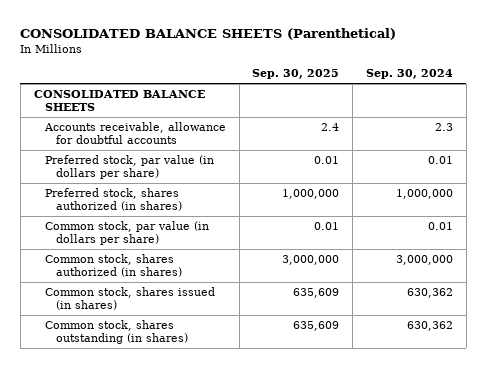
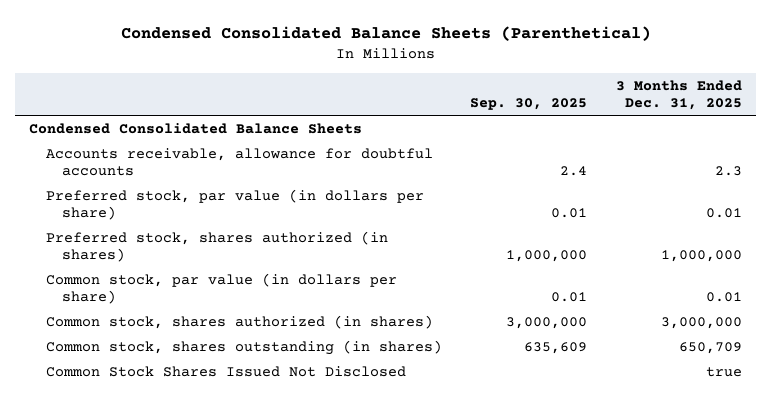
- CONSOLIDATED BALANCE SHEETS (Parenthetical)
+ Condensed Consolidated Balance Sheets (Parenthetical)
- | Sep. 30, 2025 | Sep. 30, 2024
+ | Sep. 30, 2025 | 3 Months Ended Dec. 31, 2025
- CONSOLIDATED BALANCE SHEETS
+ Condensed Consolidated Balance Sheets
- Common stock, shares issued (in shares) | 635,609 | 630,362
+ Common Stock Shares Issued Not Disclosed | | true

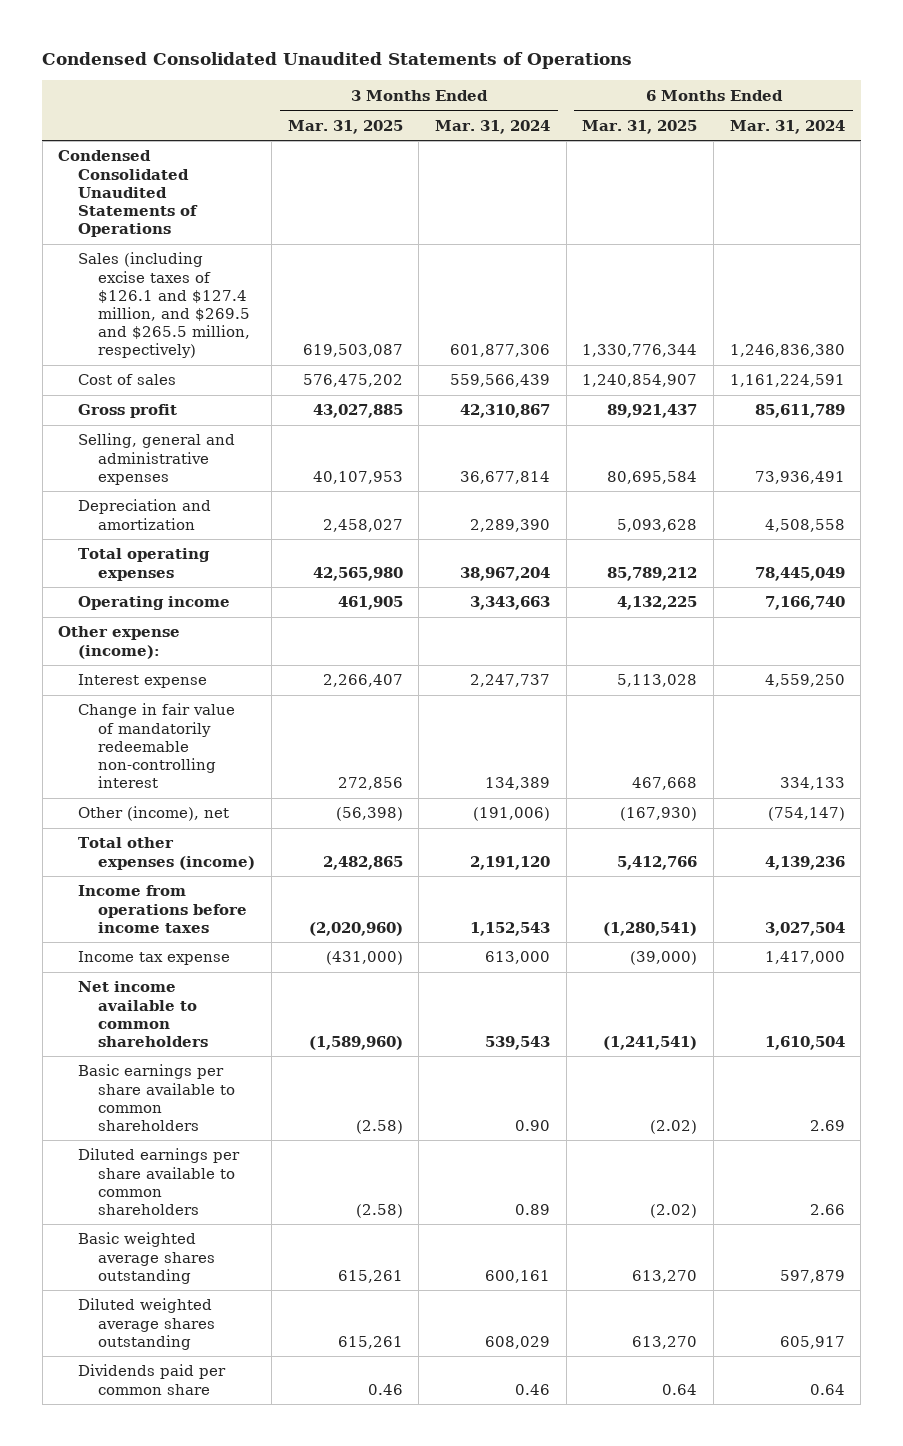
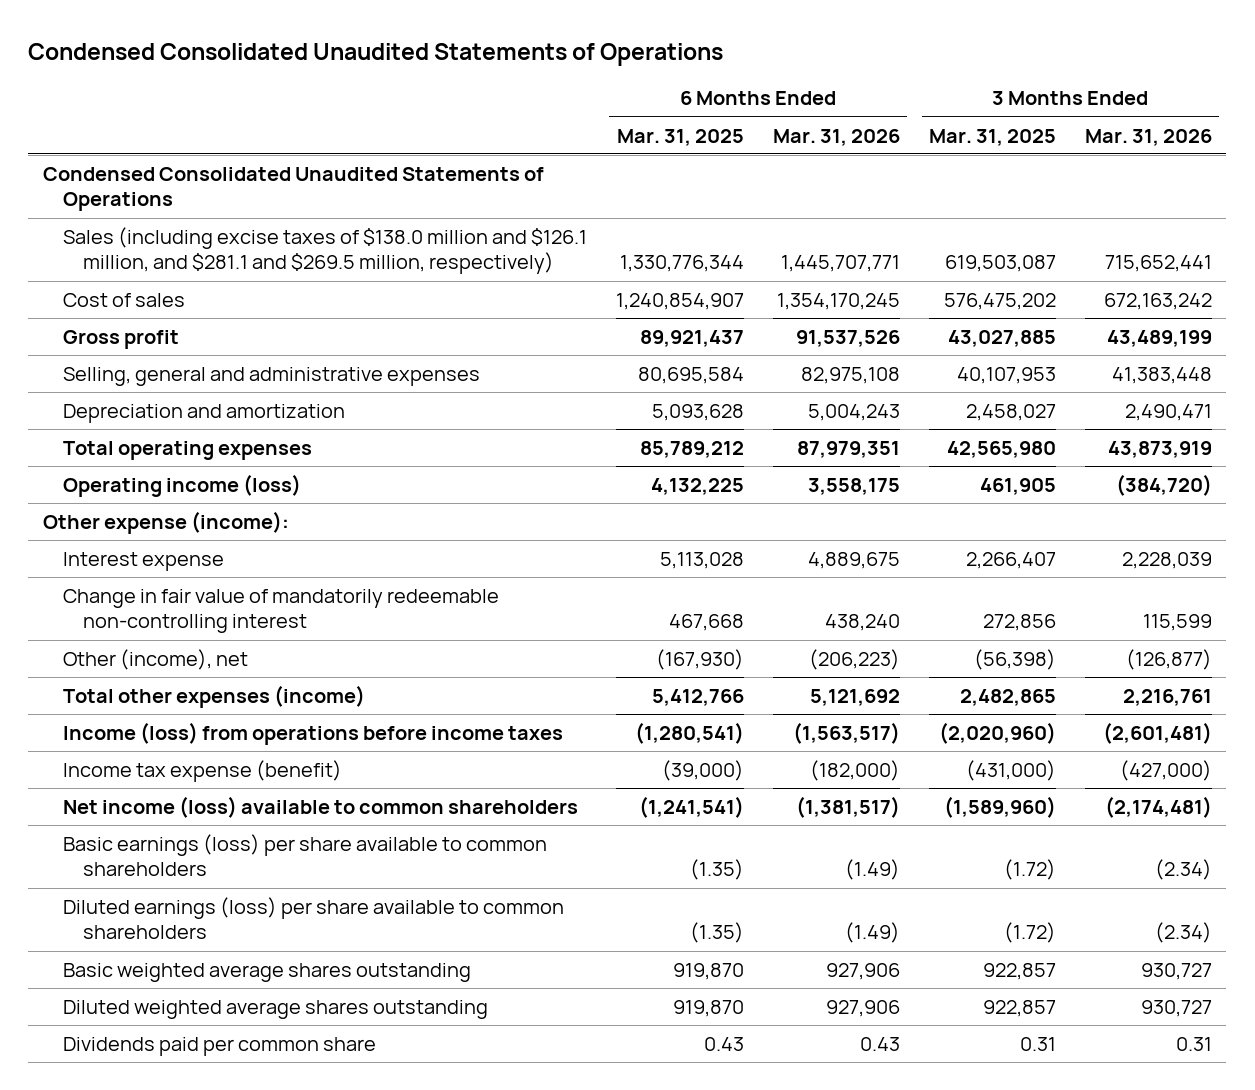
- | 3 Months Ended Mar. 31, 2025 | 3 Months Ended Mar. 31, 2024 | 6 Months Ended Mar. 31, 2025 | 6 Months Ended Mar. 31, 2024
+ | 6 Months Ended Mar. 31, 2025 | 6 Months Ended Mar. 31, 2026 | 3 Months Ended Mar. 31, 2025 | 3 Months Ended Mar. 31, 2026
- Sales (including excise taxes of $126.1 and $127.4 million, and $269.5 and $265.5 million, respectively) | 619,503,087 | 601,877,306 | 1,330,776,344 | 1,246,836,380
+ Sales (including excise taxes of $138.0 million and $126.1 million, and $281.1 and $269.5 million, respectively) | 1,330,776,344 | 1,445,707,771 | 619,503,087 | 715,652,441
- Operating income | 461,905 | 3,343,663 | 4,132,225 | 7,166,740
+ Operating income (loss) | 4,132,225 | 3,558,175 | 461,905 | (384,720)
- Income from operations before income taxes | (2,020,960) | 1,152,543 | (1,280,541) | 3,027,504
- Income tax expense | (431,000) | 613,000 | (39,000) | 1,417,000
- Net income available to common shareholders | (1,589,960) | 539,543 | (1,241,541) | 1,610,504
- Basic earnings per share available to common shareholders | (2.58) | 0.90 | (2.02) | 2.69
- Diluted earnings per share available to common shareholders | (2.58) | 0.89 | (2.02) | 2.66
- Basic weighted average shares outstanding | 615,261 | 600,161 | 613,270 | 597,879
- Diluted weighted average shares outstanding | 615,261 | 608,029 | 613,270 | 605,917
- Dividends paid per common share | 0.46 | 0.46 | 0.64 | 0.64
+ Income (loss) from operations before income taxes | (1,280,541) | (1,563,517) | (2,020,960) | (2,601,481)
+ Income tax expense (benefit) | (39,000) | (182,000) | (431,000) | (427,000)
+ Net income (loss) available to common shareholders | (1,241,541) | (1,381,517) | (1,589,960) | (2,174,481)
+ Basic earnings (loss) per share available to common shareholders | (1.35) | (1.49) | (1.72) | (2.34)
+ Diluted earnings (loss) per share available to common shareholders | (1.35) | (1.49) | (1.72) | (2.34)
+ Basic weighted average shares outstanding | 919,870 | 927,906 | 922,857 | 930,727
+ Diluted weighted average shares outstanding | 919,870 | 927,906 | 922,857 | 930,727
+ Dividends paid per common share | 0.43 | 0.43 | 0.31 | 0.31

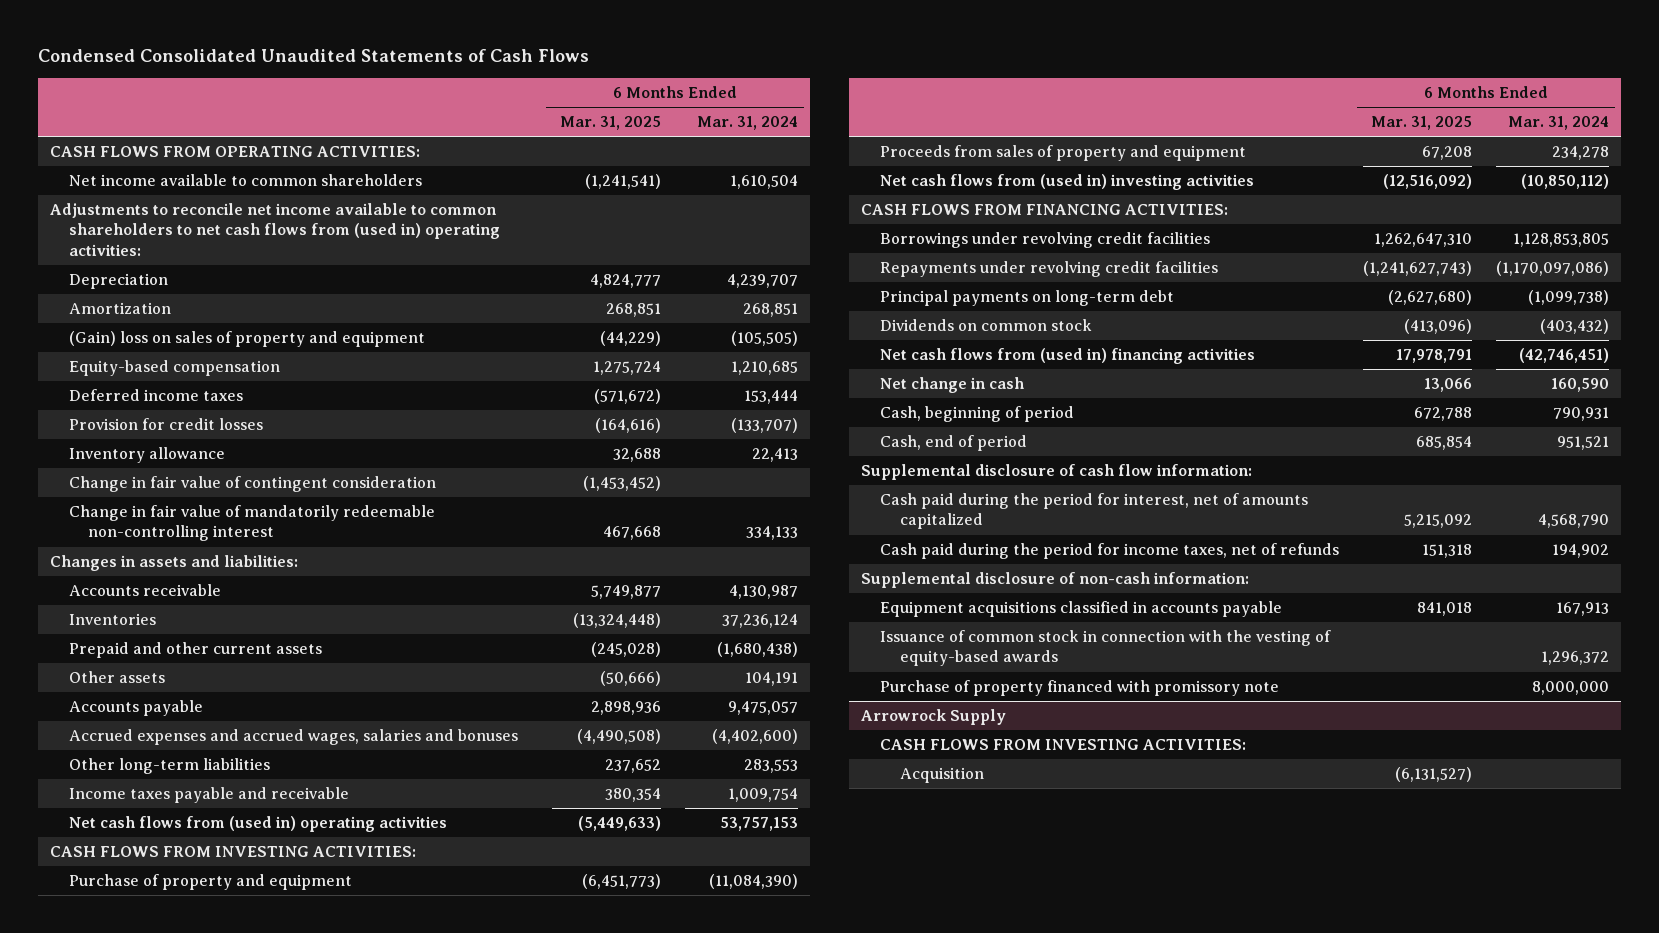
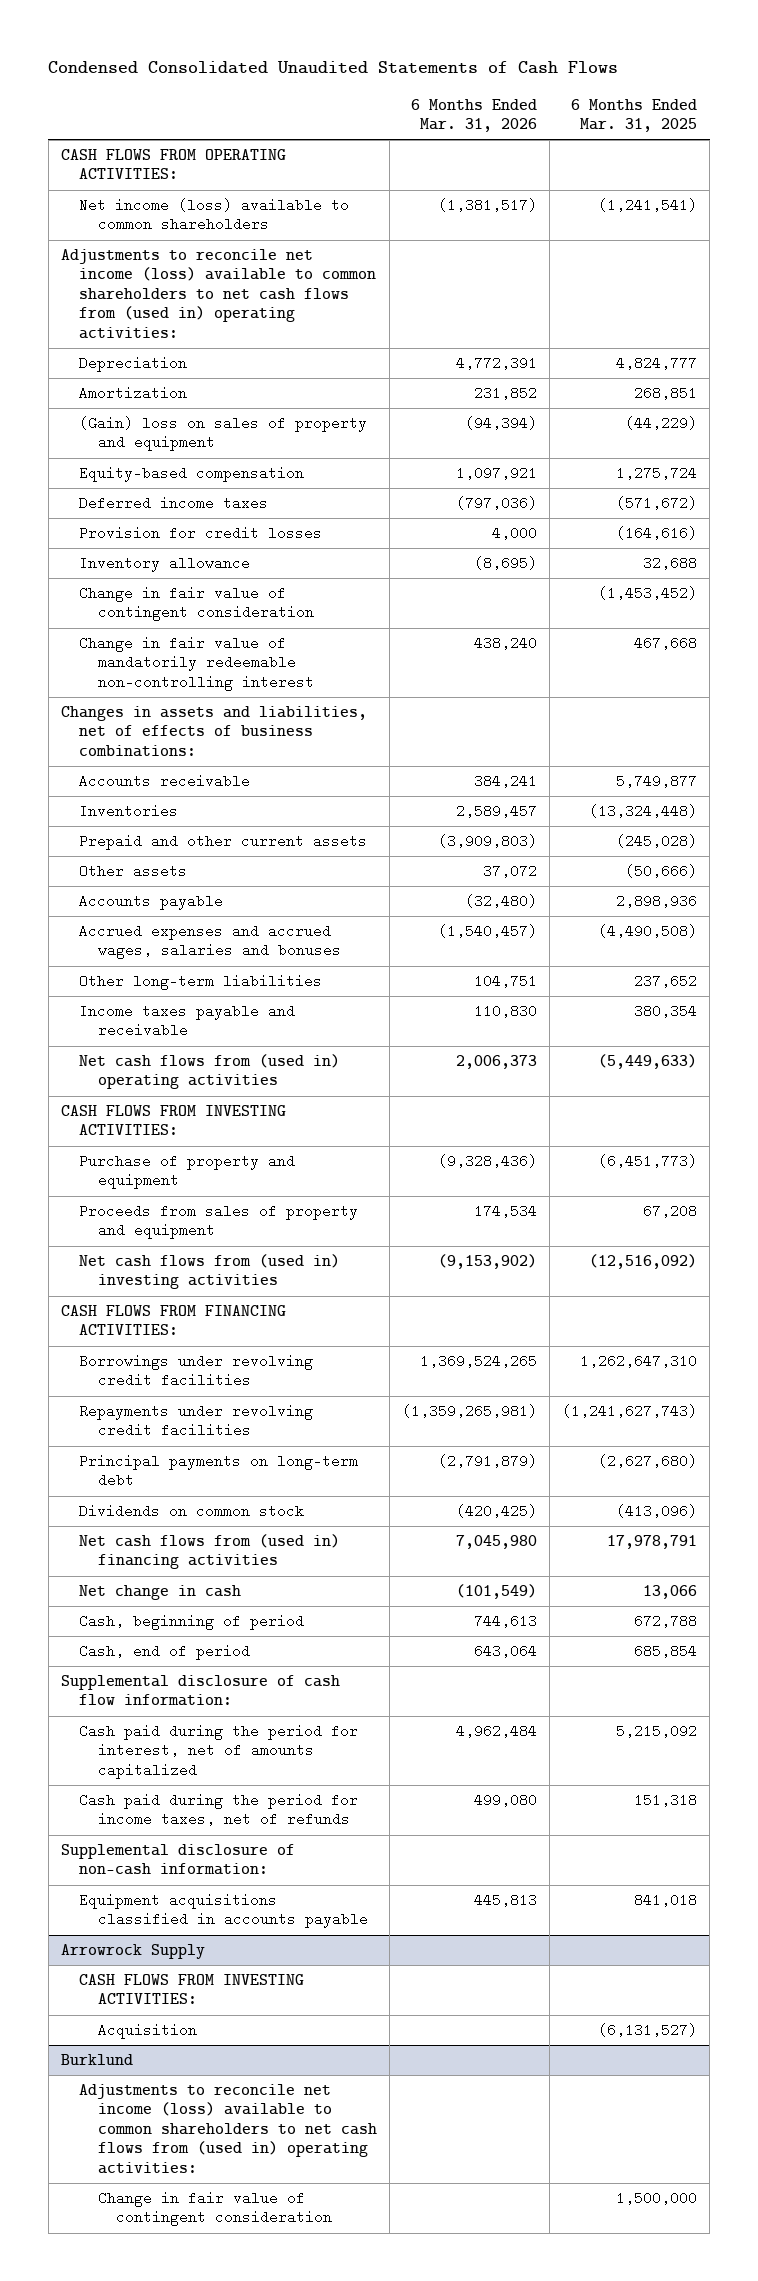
- | 6 Months Ended Mar. 31, 2025 | 6 Months Ended Mar. 31, 2024
+ | 6 Months Ended Mar. 31, 2026 | 6 Months Ended Mar. 31, 2025
- Net income available to common shareholders | (1,241,541) | 1,610,504
- Adjustments to reconcile net income available to common shareholders to net cash flows from (used in) operating activities:
+ Net income (loss) available to common shareholders | (1,381,517) | (1,241,541)
+ Adjustments to reconcile net income (loss) available to common shareholders to net cash flows from (used in) operating activities:
- Changes in assets and liabilities:
+ Changes in assets and liabilities, net of effects of business combinations:
- Issuance of common stock in connection with the vesting of equity-based awards | | 1,296,372
- Purchase of property financed with promissory note | | 8,000,000
+ Burklund
+ Adjustments to reconcile net income (loss) available to common shareholders to net cash flows from (used in) operating activities:
+ Change in fair value of contingent consideration | | 1,500,000

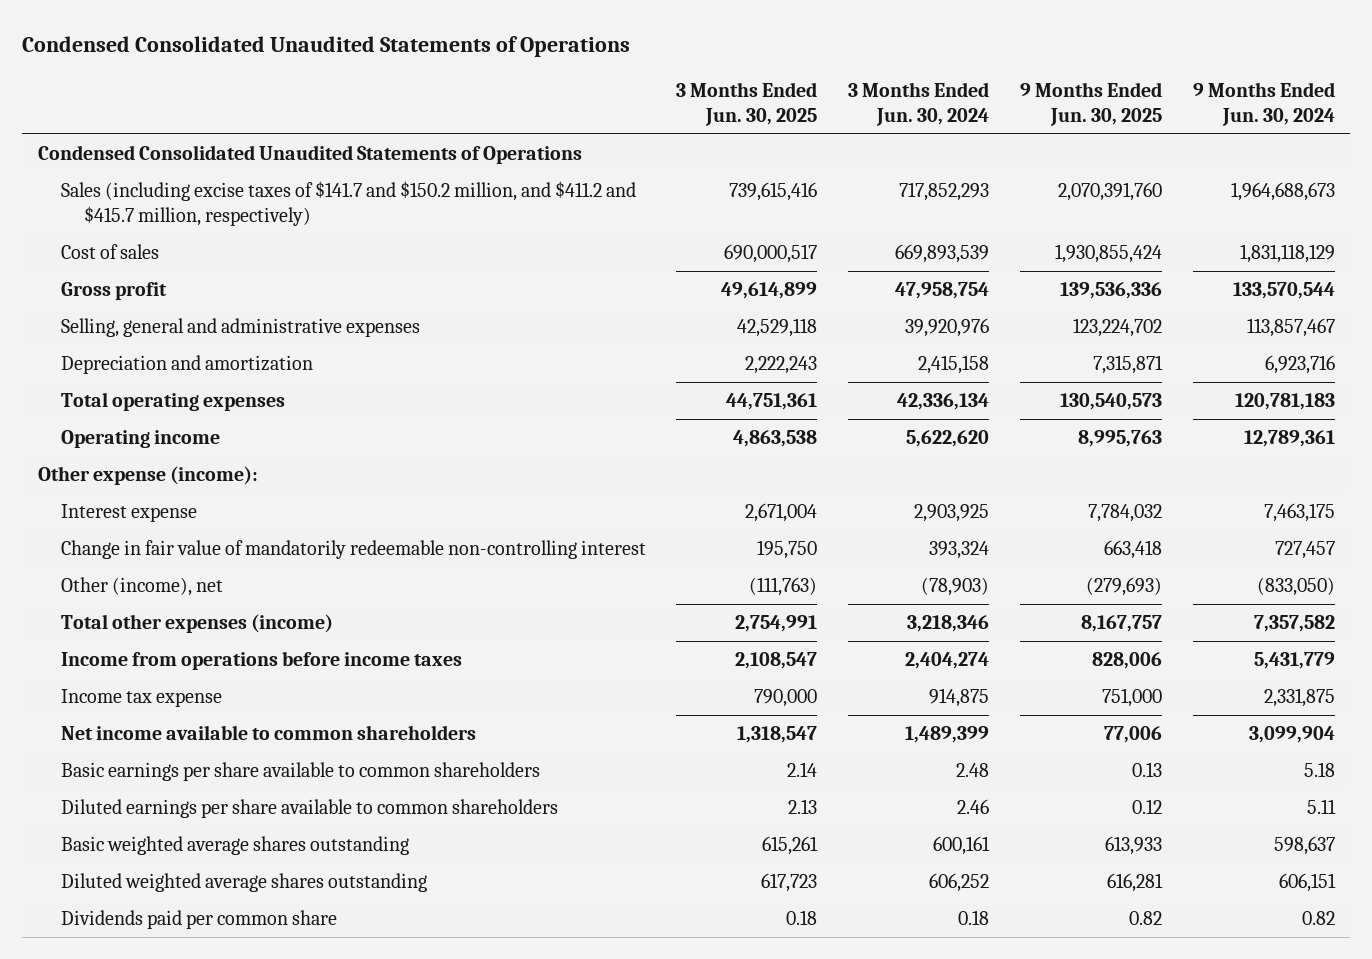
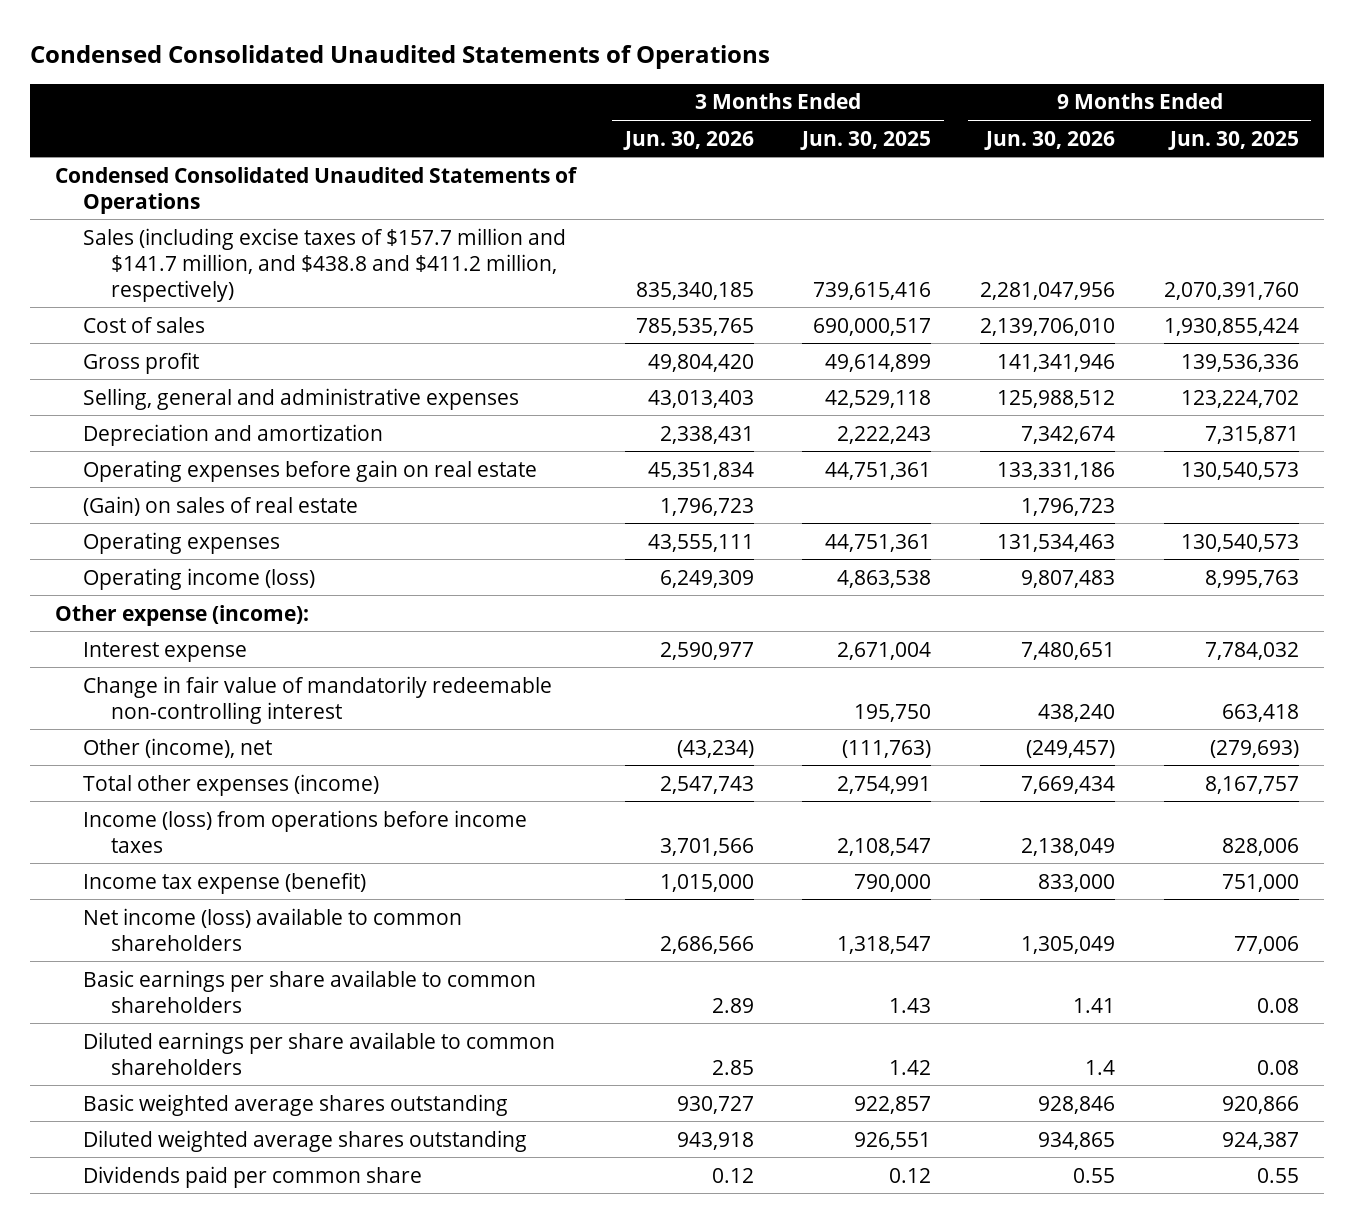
- | 3 Months Ended Jun. 30, 2025 | 3 Months Ended Jun. 30, 2024 | 9 Months Ended Jun. 30, 2025 | 9 Months Ended Jun. 30, 2024
+ | 3 Months Ended Jun. 30, 2026 | 3 Months Ended Jun. 30, 2025 | 9 Months Ended Jun. 30, 2026 | 9 Months Ended Jun. 30, 2025
- Sales (including excise taxes of $141.7 and $150.2 million, and $411.2 and $415.7 million, respectively) | 739,615,416 | 717,852,293 | 2,070,391,760 | 1,964,688,673
+ Sales (including excise taxes of $157.7 million and $141.7 million, and $438.8 and $411.2 million, respectively) | 835,340,185 | 739,615,416 | 2,281,047,956 | 2,070,391,760
- Total operating expenses | 44,751,361 | 42,336,134 | 130,540,573 | 120,781,183
- Operating income | 4,863,538 | 5,622,620 | 8,995,763 | 12,789,361
+ Operating expenses before gain on real estate | 45,351,834 | 44,751,361 | 133,331,186 | 130,540,573
+ (Gain) on sales of real estate | 1,796,723 | | 1,796,723 |
+ Operating expenses | 43,555,111 | 44,751,361 | 131,534,463 | 130,540,573
+ Operating income (loss) | 6,249,309 | 4,863,538 | 9,807,483 | 8,995,763
- Income from operations before income taxes | 2,108,547 | 2,404,274 | 828,006 | 5,431,779
- Income tax expense | 790,000 | 914,875 | 751,000 | 2,331,875
- Net income available to common shareholders | 1,318,547 | 1,489,399 | 77,006 | 3,099,904
- Basic earnings per share available to common shareholders | 2.14 | 2.48 | 0.13 | 5.18
- Diluted earnings per share available to common shareholders | 2.13 | 2.46 | 0.12 | 5.11
- Basic weighted average shares outstanding | 615,261 | 600,161 | 613,933 | 598,637
- Diluted weighted average shares outstanding | 617,723 | 606,252 | 616,281 | 606,151
- Dividends paid per common share | 0.18 | 0.18 | 0.82 | 0.82
+ Income (loss) from operations before income taxes | 3,701,566 | 2,108,547 | 2,138,049 | 828,006
+ Income tax expense (benefit) | 1,015,000 | 790,000 | 833,000 | 751,000
+ Net income (loss) available to common shareholders | 2,686,566 | 1,318,547 | 1,305,049 | 77,006
+ Basic earnings per share available to common shareholders | 2.89 | 1.43 | 1.41 | 0.08
+ Diluted earnings per share available to common shareholders | 2.85 | 1.42 | 1.4 | 0.08
+ Basic weighted average shares outstanding | 930,727 | 922,857 | 928,846 | 920,866
+ Diluted weighted average shares outstanding | 943,918 | 926,551 | 934,865 | 924,387
+ Dividends paid per common share | 0.12 | 0.12 | 0.55 | 0.55

